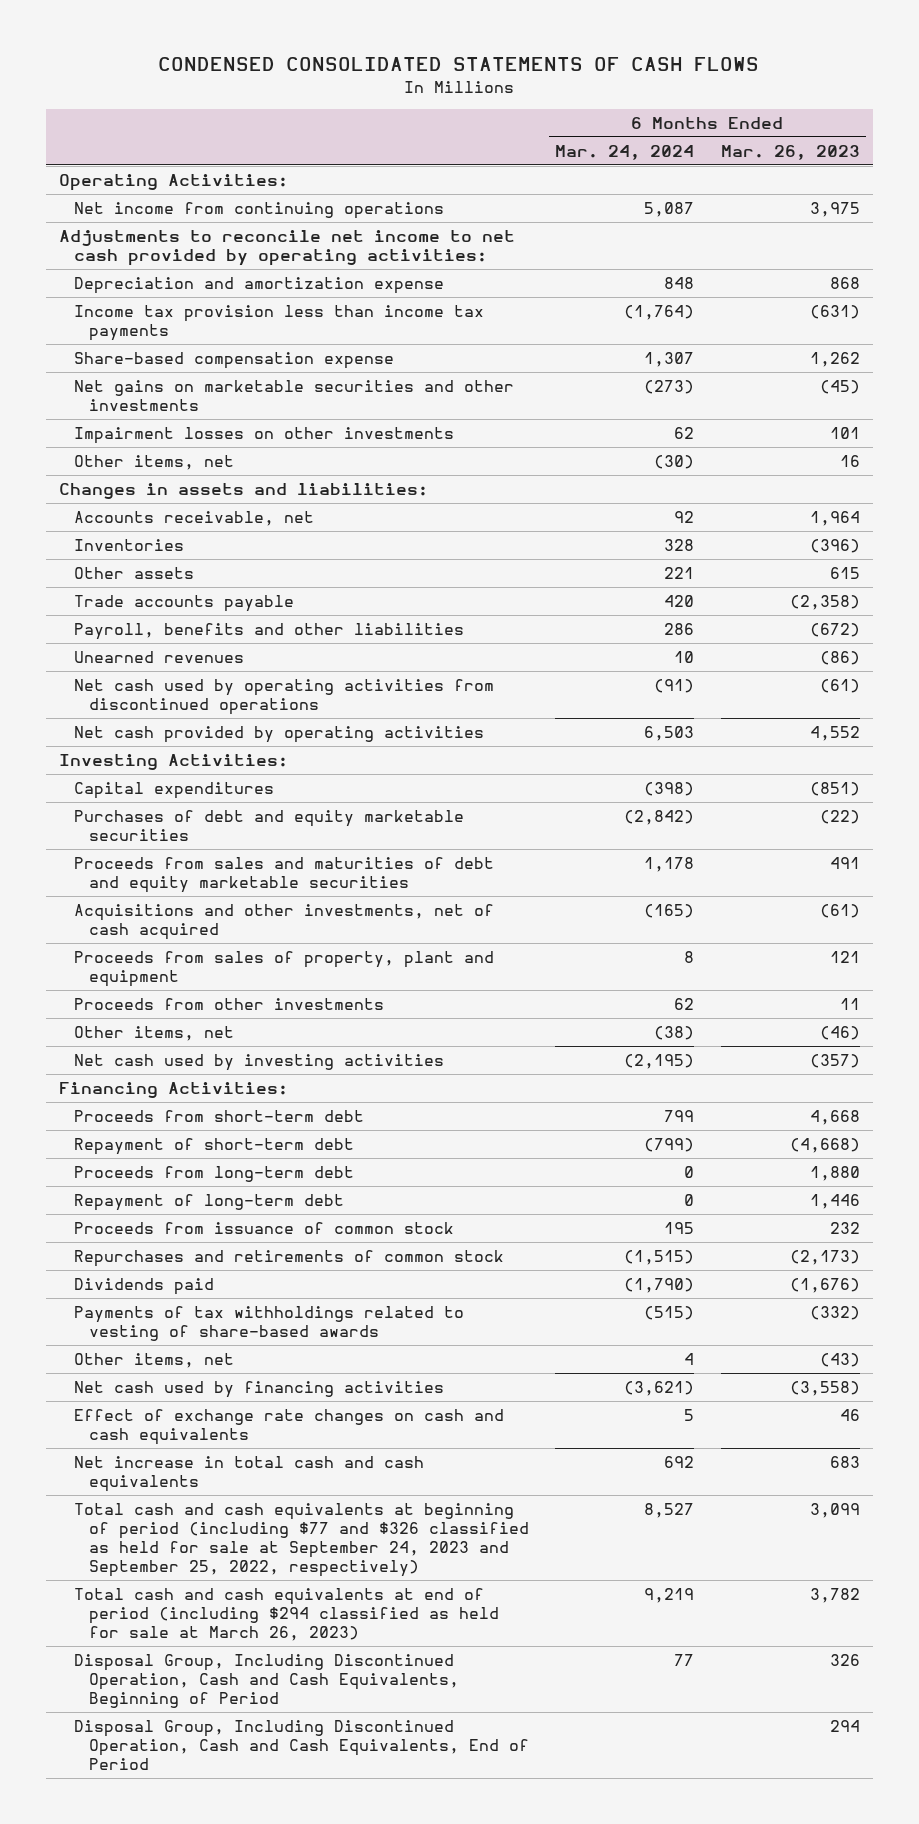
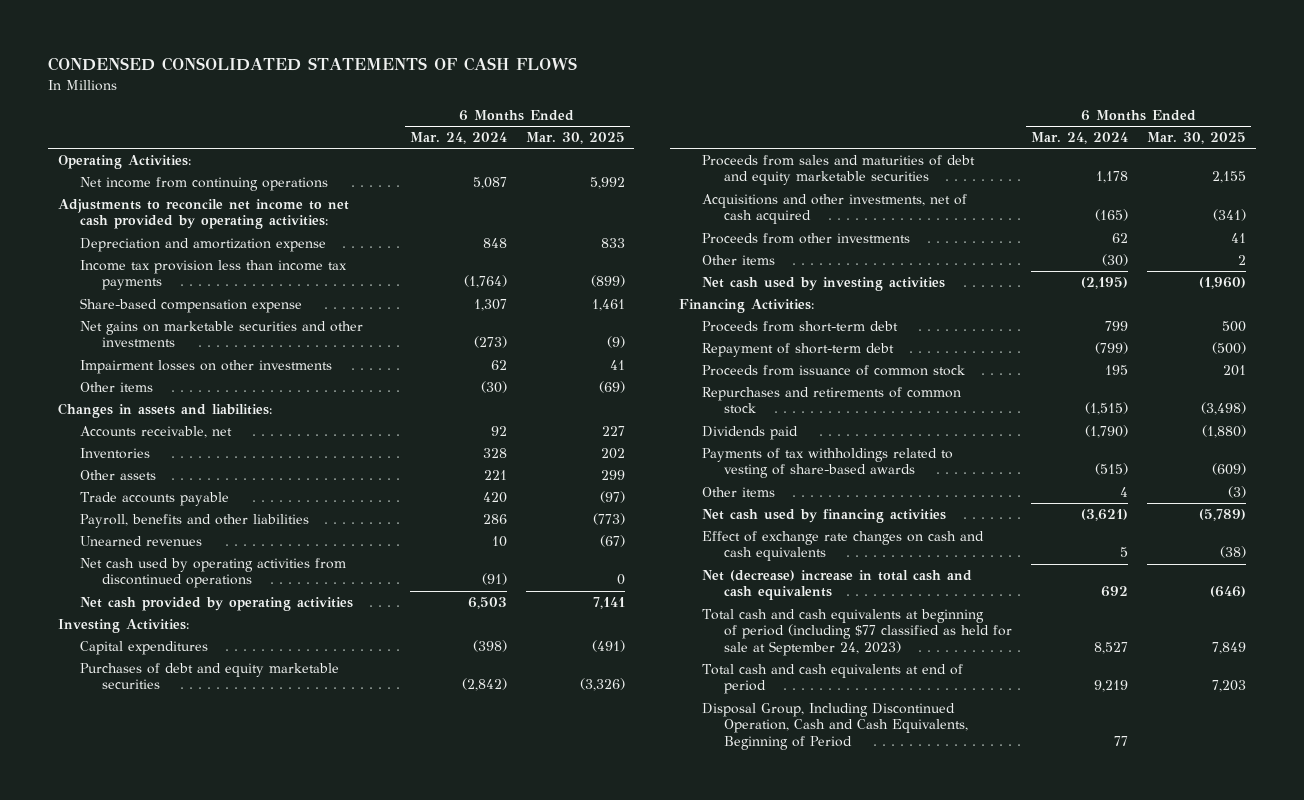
- | 6 Months Ended Mar. 24, 2024 | 6 Months Ended Mar. 26, 2023
+ | 6 Months Ended Mar. 24, 2024 | 6 Months Ended Mar. 30, 2025
- Other items, net | (30) | 16
+ Other items | (30) | (69)
- Proceeds from sales of property, plant and equipment | 8 | 121
- Other items, net | (38) | (46)
+ Other items | (30) | 2
- Proceeds from long-term debt | 0 | 1,880
- Repayment of long-term debt | 0 | 1,446
- Other items, net | 4 | (43)
+ Other items | 4 | (3)
- Net increase in total cash and cash equivalents | 692 | 683
- Total cash and cash equivalents at beginning of period (including $77 and $326 classified as held for sale at September 24, 2023 and September 25, 2022, respectively) | 8,527 | 3,099
- Total cash and cash equivalents at end of period (including $294 classified as held for sale at March 26, 2023) | 9,219 | 3,782
+ Net (decrease) increase in total cash and cash equivalents | 692 | (646)
+ Total cash and cash equivalents at beginning of period (including $77 classified as held for sale at September 24, 2023) | 8,527 | 7,849
+ Total cash and cash equivalents at end of period | 9,219 | 7,203
- Disposal Group, Including Discontinued Operation, Cash and Cash Equivalents, End of Period | | 294

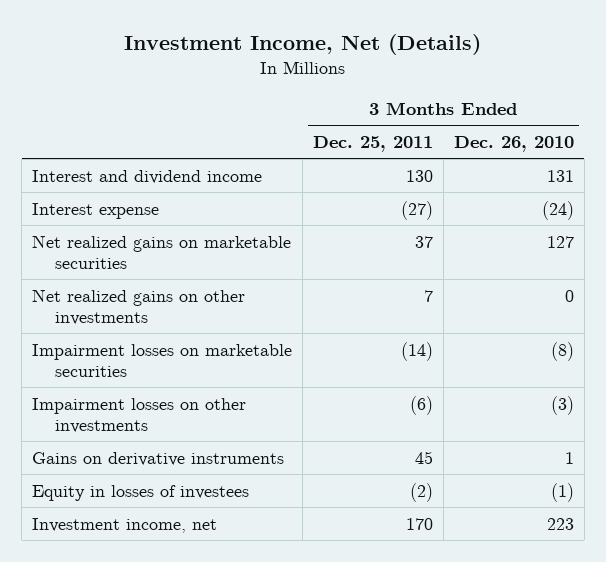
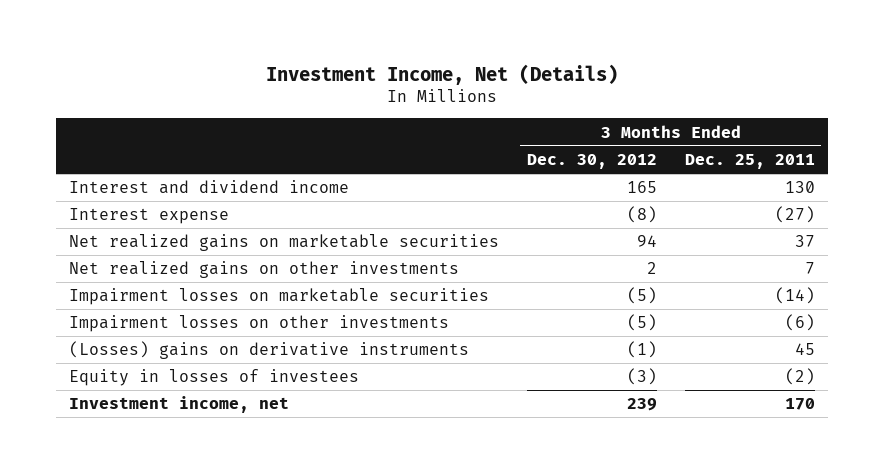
- | 3 Months Ended Dec. 25, 2011 | 3 Months Ended Dec. 26, 2010
+ | 3 Months Ended Dec. 30, 2012 | 3 Months Ended Dec. 25, 2011
- Gains on derivative instruments | 45 | 1
+ (Losses) gains on derivative instruments | (1) | 45

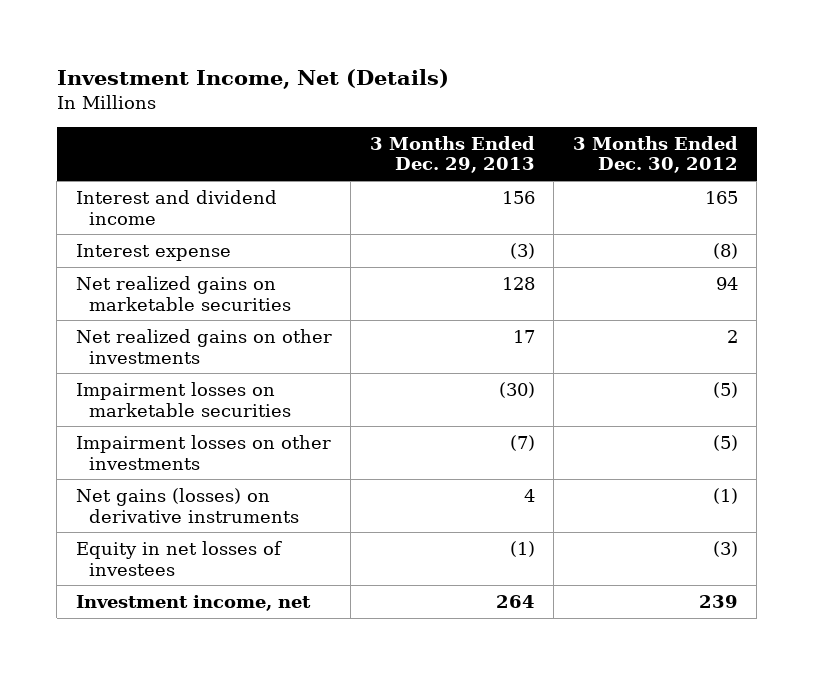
- | 3 Months Ended Dec. 30, 2012 | 3 Months Ended Dec. 25, 2011
+ | 3 Months Ended Dec. 29, 2013 | 3 Months Ended Dec. 30, 2012
- (Losses) gains on derivative instruments | (1) | 45
- Equity in losses of investees | (3) | (2)
+ Net gains (losses) on derivative instruments | 4 | (1)
+ Equity in net losses of investees | (1) | (3)

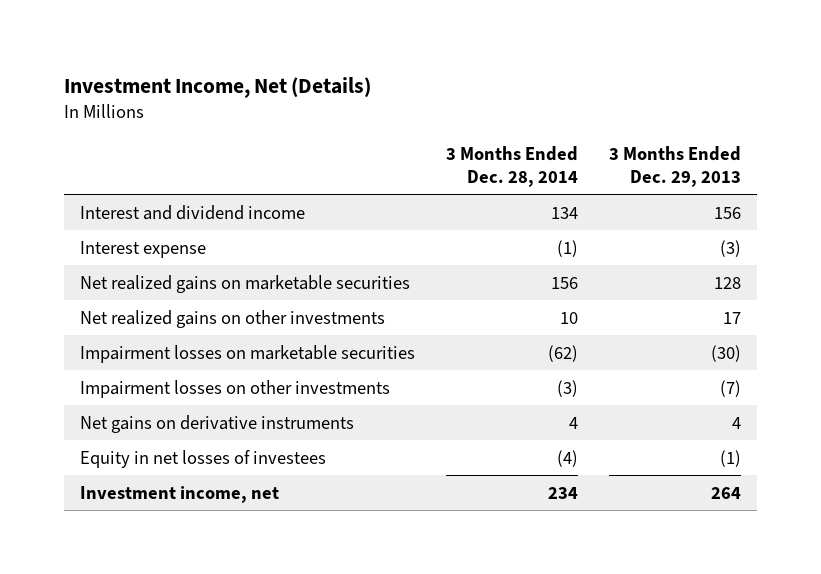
- | 3 Months Ended Dec. 29, 2013 | 3 Months Ended Dec. 30, 2012
+ | 3 Months Ended Dec. 28, 2014 | 3 Months Ended Dec. 29, 2013
- Net gains (losses) on derivative instruments | 4 | (1)
+ Net gains on derivative instruments | 4 | 4

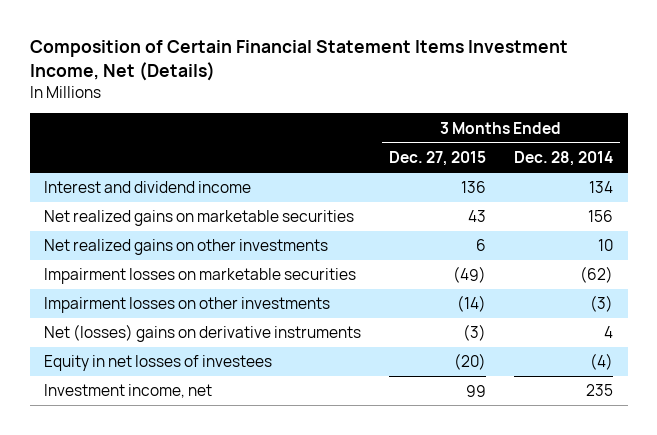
- Investment Income, Net (Details)
+ Composition of Certain Financial Statement Items Investment Income, Net (Details)
- | 3 Months Ended Dec. 28, 2014 | 3 Months Ended Dec. 29, 2013
+ | 3 Months Ended Dec. 27, 2015 | 3 Months Ended Dec. 28, 2014
- Interest expense | (1) | (3)
- Net gains on derivative instruments | 4 | 4
+ Net (losses) gains on derivative instruments | (3) | 4
- Investment income, net | 234 | 264
+ Investment income, net | 99 | 235

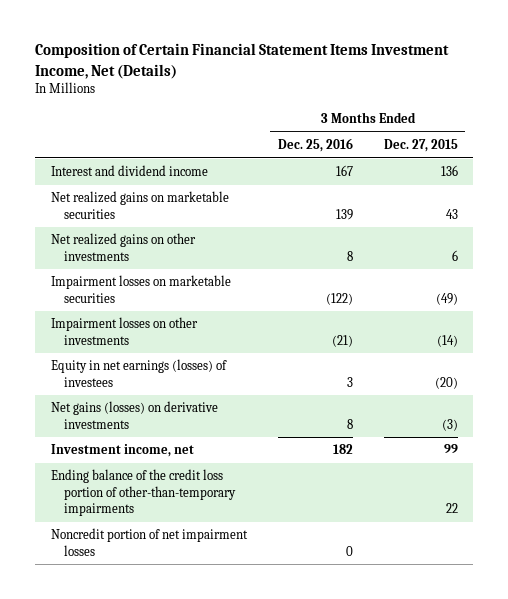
- | 3 Months Ended Dec. 27, 2015 | 3 Months Ended Dec. 28, 2014
+ | 3 Months Ended Dec. 25, 2016 | 3 Months Ended Dec. 27, 2015
- Net (losses) gains on derivative instruments | (3) | 4
- Equity in net losses of investees | (20) | (4)
+ Equity in net earnings (losses) of investees | 3 | (20)
+ Net gains (losses) on derivative investments | 8 | (3)
+ Ending balance of the credit loss portion of other-than-temporary impairments | | 22
+ Noncredit portion of net impairment losses | 0 |

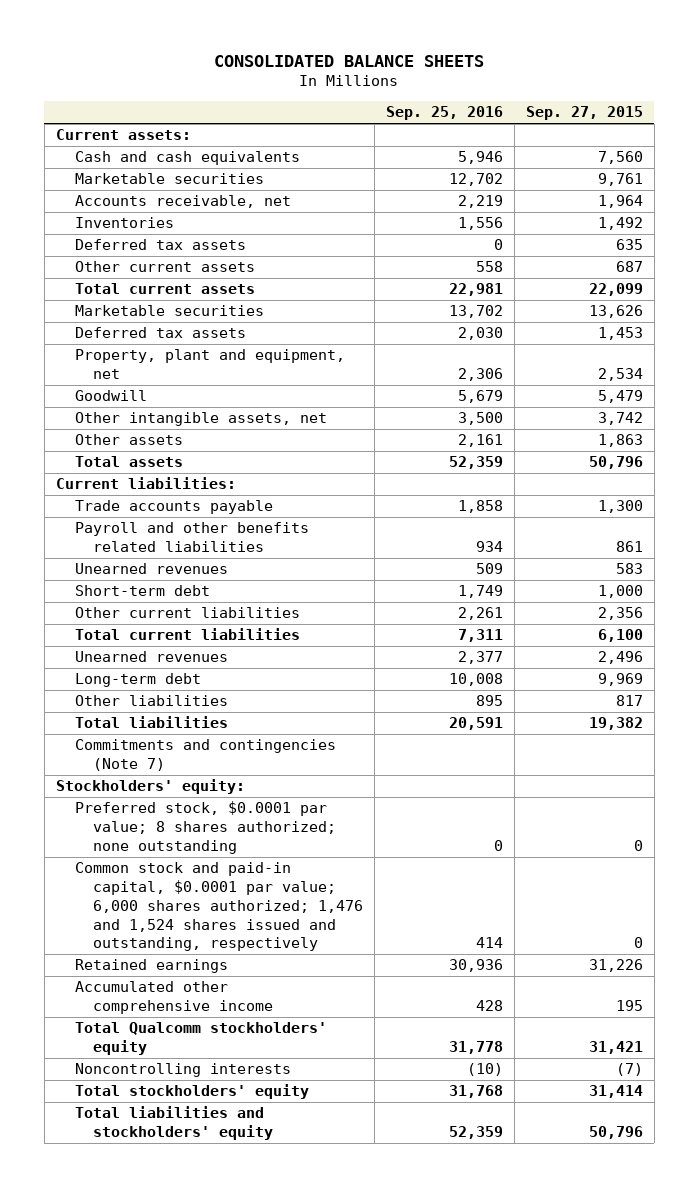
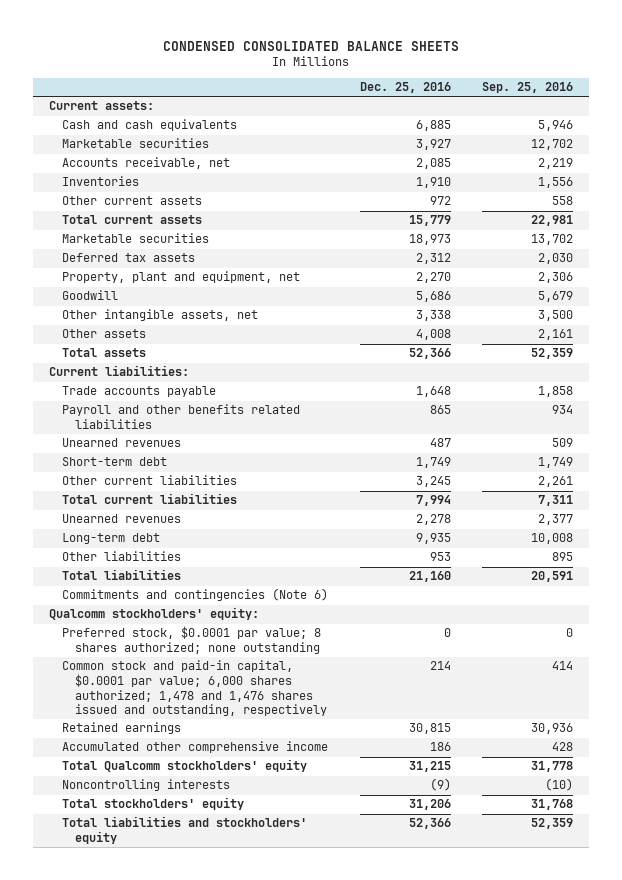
- CONSOLIDATED BALANCE SHEETS
+ CONDENSED CONSOLIDATED BALANCE SHEETS
- | Sep. 25, 2016 | Sep. 27, 2015
+ | Dec. 25, 2016 | Sep. 25, 2016
- Deferred tax assets | 0 | 635
- Commitments and contingencies (Note 7)
- Stockholders' equity:
+ Commitments and contingencies (Note 6)
+ Qualcomm stockholders' equity:
- Common stock and paid-in capital, $0.0001 par value; 6,000 shares authorized; 1,476 and 1,524 shares issued and outstanding, respectively | 414 | 0
+ Common stock and paid-in capital, $0.0001 par value; 6,000 shares authorized; 1,478 and 1,476 shares issued and outstanding, respectively | 214 | 414

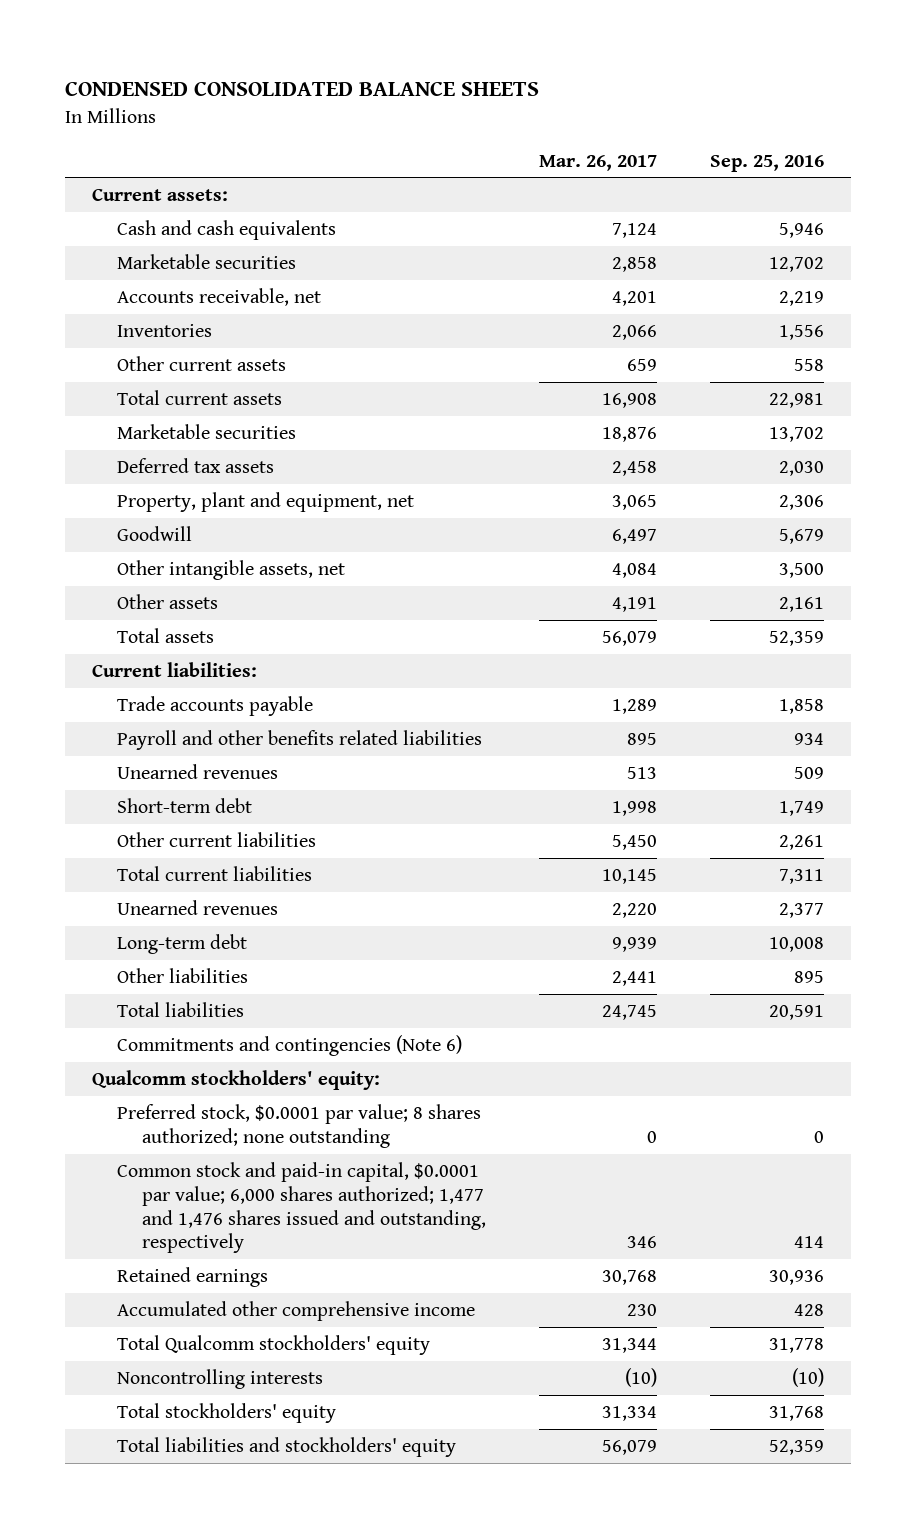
- | Dec. 25, 2016 | Sep. 25, 2016
+ | Mar. 26, 2017 | Sep. 25, 2016
- Common stock and paid-in capital, $0.0001 par value; 6,000 shares authorized; 1,478 and 1,476 shares issued and outstanding, respectively | 214 | 414
+ Common stock and paid-in capital, $0.0001 par value; 6,000 shares authorized; 1,477 and 1,476 shares issued and outstanding, respectively | 346 | 414

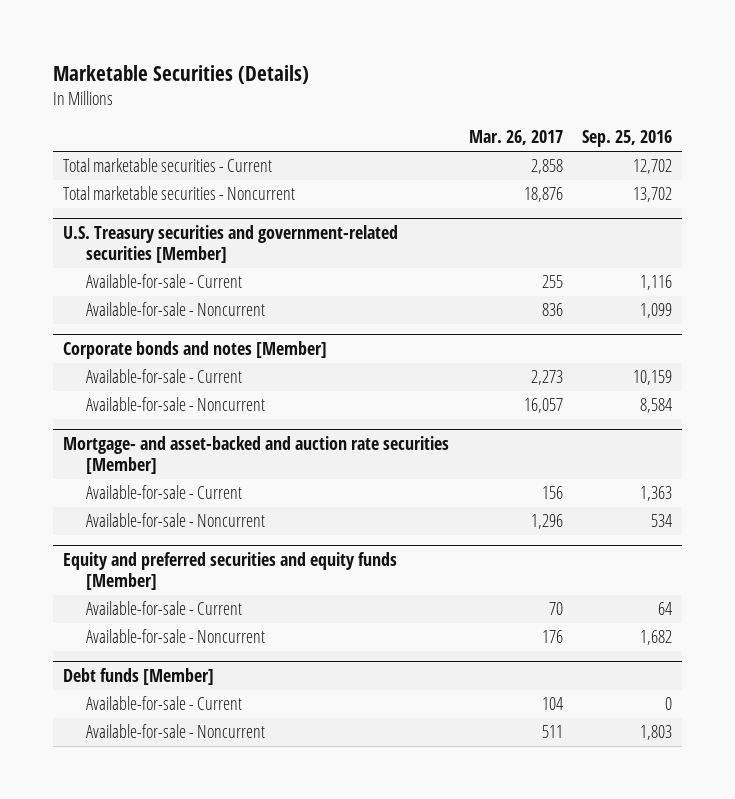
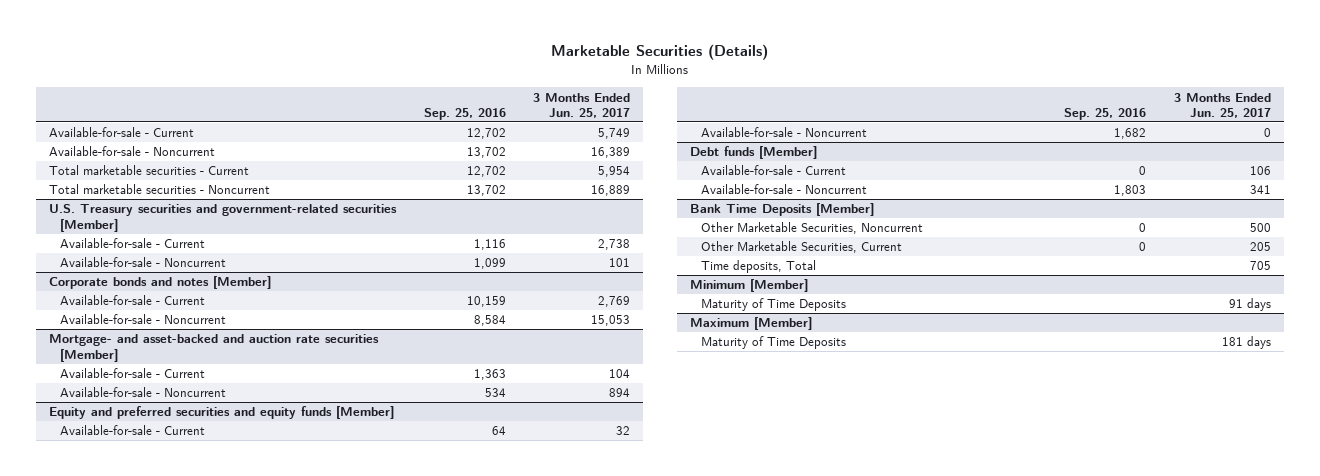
- | Mar. 26, 2017 | Sep. 25, 2016
+ | Sep. 25, 2016 | 3 Months Ended Jun. 25, 2017
+ Available-for-sale - Current | 12,702 | 5,749
+ Available-for-sale - Noncurrent | 13,702 | 16,389
+ Bank Time Deposits [Member]
+ Other Marketable Securities, Noncurrent | 0 | 500
+ Other Marketable Securities, Current | 0 | 205
+ Time deposits, Total | | 705
+ Minimum [Member]
+ Maturity of Time Deposits | | 91 days
+ Maximum [Member]
+ Maturity of Time Deposits | | 181 days

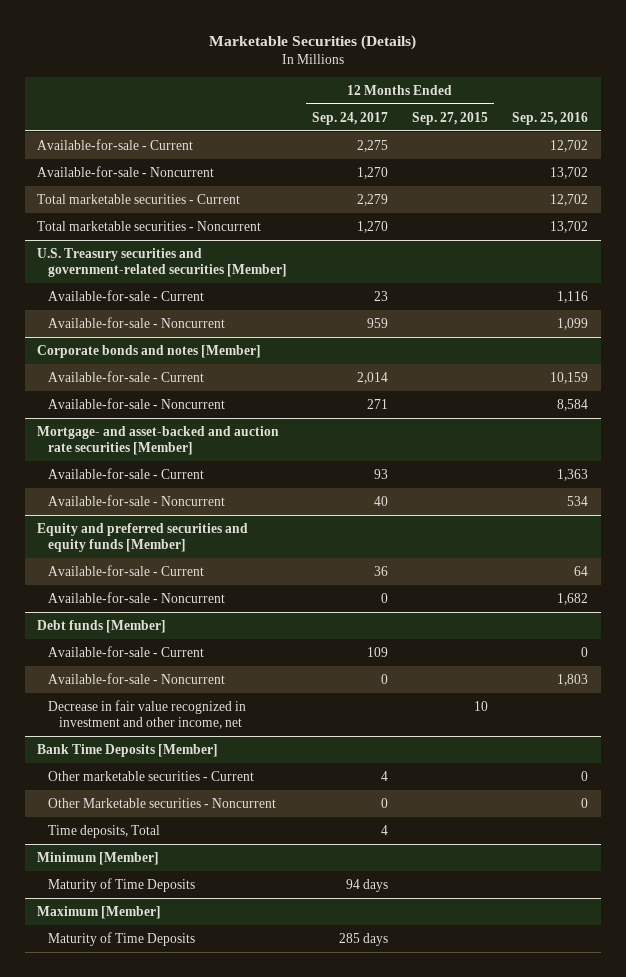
- | Sep. 25, 2016 | 3 Months Ended Jun. 25, 2017
+ | 12 Months Ended Sep. 24, 2017 | 12 Months Ended Sep. 27, 2015 | Sep. 25, 2016
@ Debt funds [Member]
+ Decrease in fair value recognized in investment and other income, net | | 10 |
@ Bank Time Deposits [Member]
- Other Marketable Securities, Noncurrent | 0 | 500
- Other Marketable Securities, Current | 0 | 205
+ Other marketable securities - Current | 4 | | 0
+ Other Marketable securities - Noncurrent | 0 | | 0

